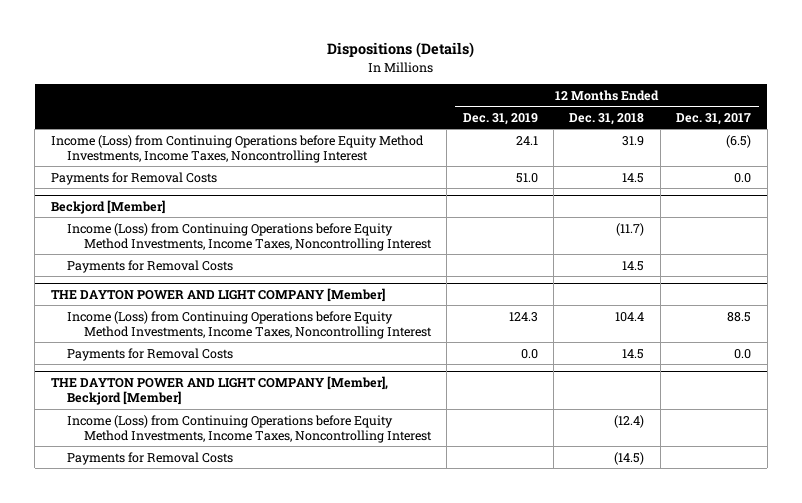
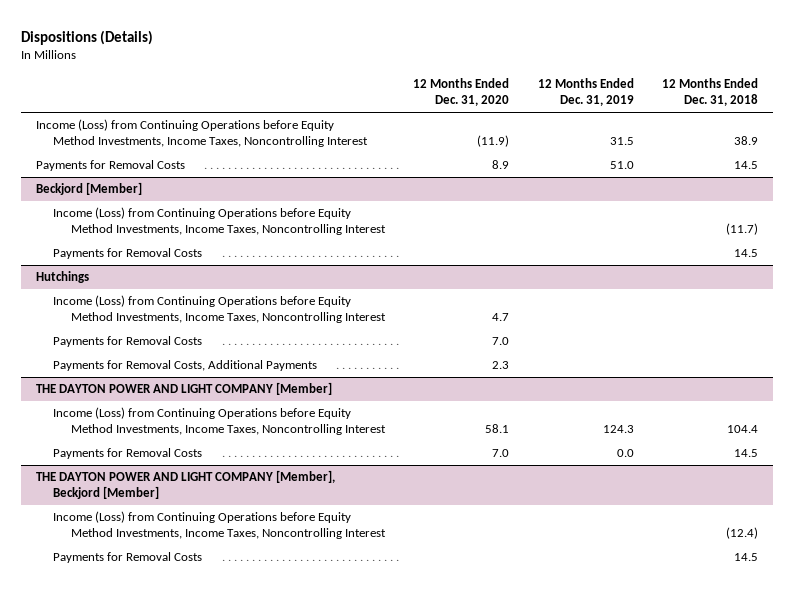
- | 12 Months Ended Dec. 31, 2019 | 12 Months Ended Dec. 31, 2018 | 12 Months Ended Dec. 31, 2017
+ | 12 Months Ended Dec. 31, 2020 | 12 Months Ended Dec. 31, 2019 | 12 Months Ended Dec. 31, 2018
- Income (Loss) from Continuing Operations before Equity Method Investments, Income Taxes, Noncontrolling Interest | 24.1 | 31.9 | (6.5)
+ Income (Loss) from Continuing Operations before Equity Method Investments, Income Taxes, Noncontrolling Interest | (11.9) | 31.5 | 38.9
+ Hutchings
+ Income (Loss) from Continuing Operations before Equity Method Investments, Income Taxes, Noncontrolling Interest | 4.7 | |
+ Payments for Removal Costs | 7.0 | |
+ Payments for Removal Costs, Additional Payments | 2.3 | |
@ THE DAYTON POWER AND LIGHT COMPANY [Member], Beckjord [Member]
- Payments for Removal Costs | | (14.5) |
+ Payments for Removal Costs | | | 14.5

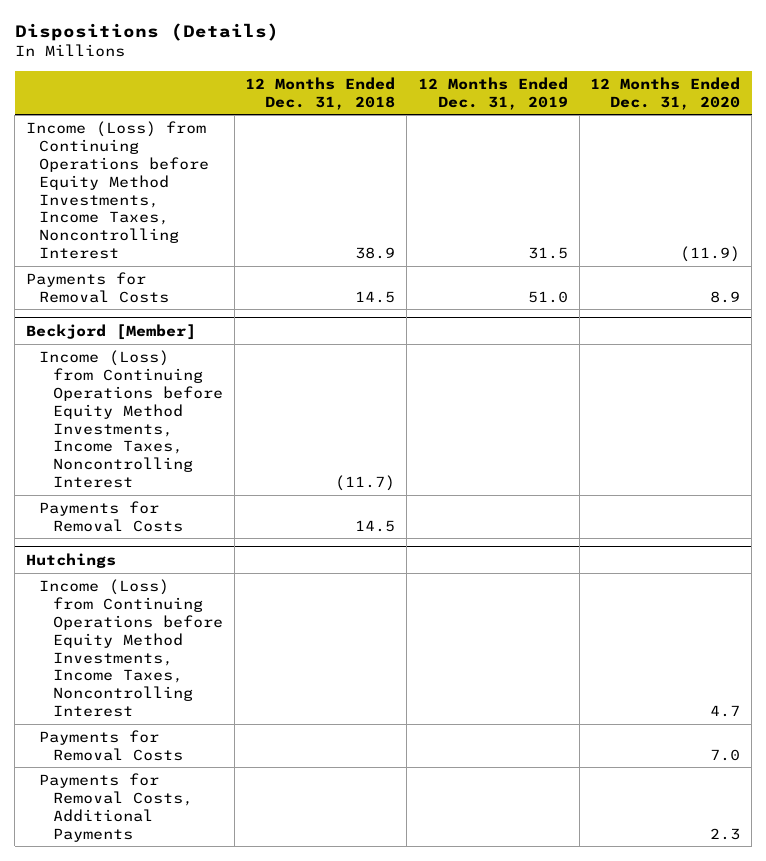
- | 12 Months Ended Dec. 31, 2020 | 12 Months Ended Dec. 31, 2019 | 12 Months Ended Dec. 31, 2018
+ | 12 Months Ended Dec. 31, 2018 | 12 Months Ended Dec. 31, 2019 | 12 Months Ended Dec. 31, 2020
- THE DAYTON POWER AND LIGHT COMPANY [Member]
- Income (Loss) from Continuing Operations before Equity Method Investments, Income Taxes, Noncontrolling Interest | 58.1 | 124.3 | 104.4
- Payments for Removal Costs | 7.0 | 0.0 | 14.5
- THE DAYTON POWER AND LIGHT COMPANY [Member], Beckjord [Member]
- Income (Loss) from Continuing Operations before Equity Method Investments, Income Taxes, Noncontrolling Interest | | | (12.4)
- Payments for Removal Costs | | | 14.5

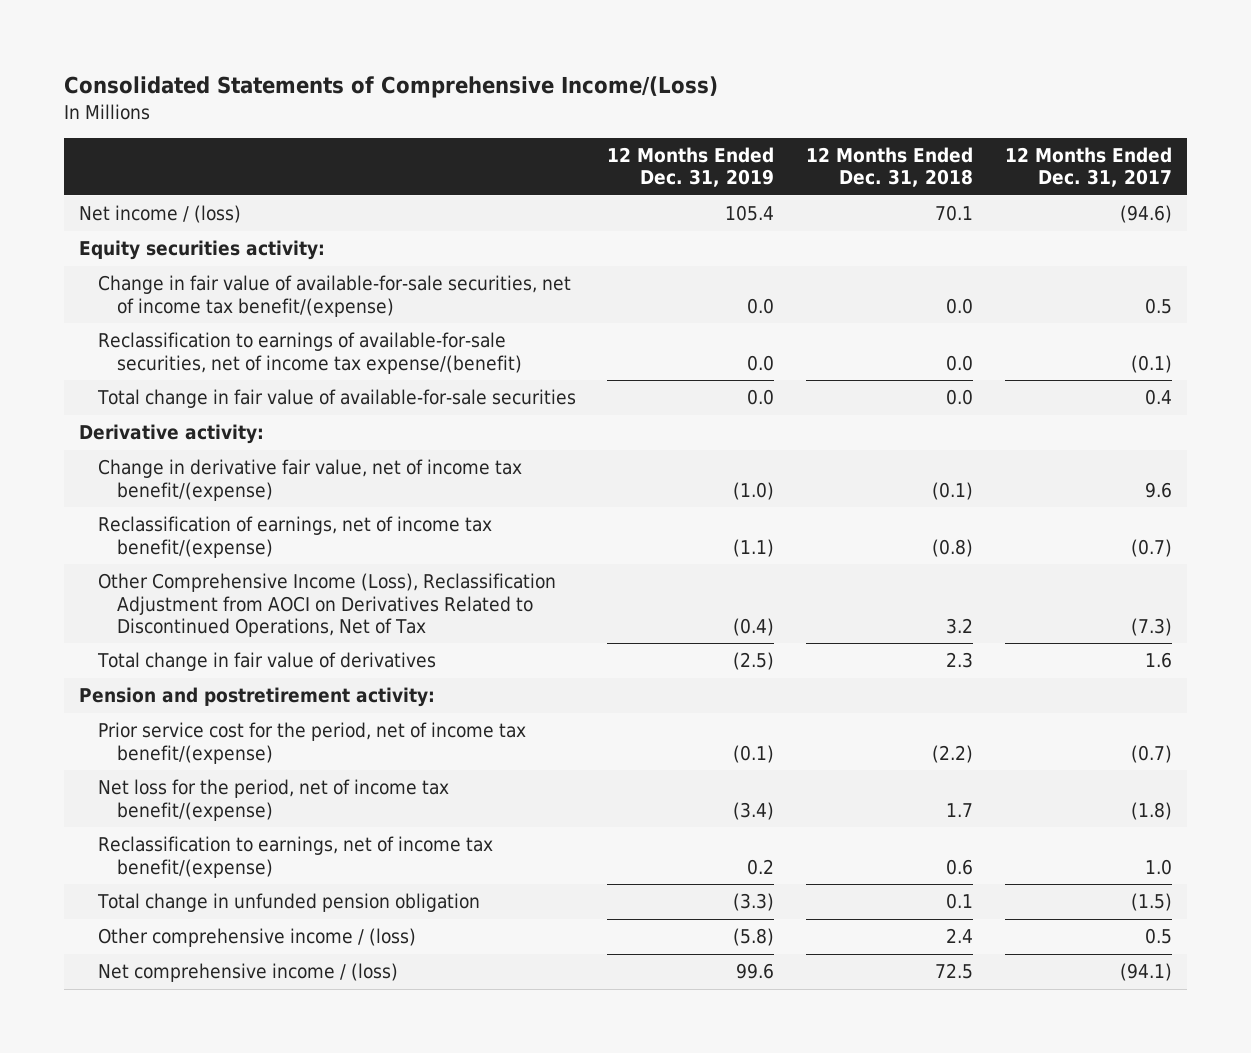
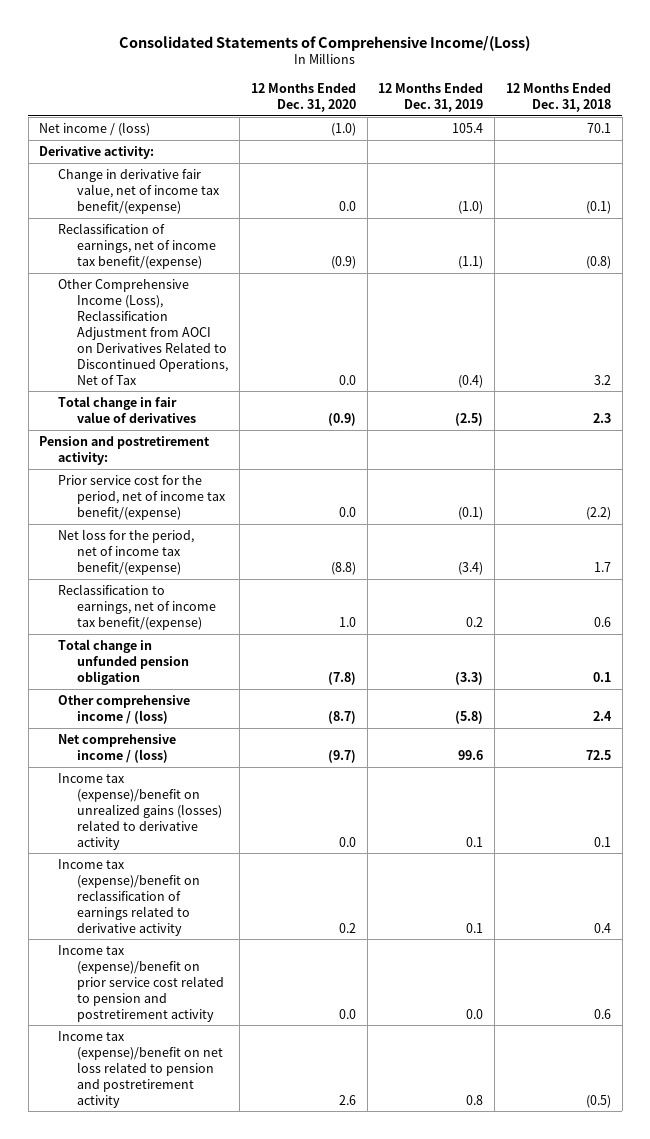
- | 12 Months Ended Dec. 31, 2019 | 12 Months Ended Dec. 31, 2018 | 12 Months Ended Dec. 31, 2017
+ | 12 Months Ended Dec. 31, 2020 | 12 Months Ended Dec. 31, 2019 | 12 Months Ended Dec. 31, 2018
- Equity securities activity:
- Change in fair value of available-for-sale securities, net of income tax benefit/(expense) | 0.0 | 0.0 | 0.5
- Reclassification to earnings of available-for-sale securities, net of income tax expense/(benefit) | 0.0 | 0.0 | (0.1)
- Total change in fair value of available-for-sale securities | 0.0 | 0.0 | 0.4
+ Income tax (expense)/benefit on unrealized gains (losses) related to derivative activity | 0.0 | 0.1 | 0.1
+ Income tax (expense)/benefit on reclassification of earnings related to derivative activity | 0.2 | 0.1 | 0.4
+ Income tax (expense)/benefit on prior service cost related to pension and postretirement activity | 0.0 | 0.0 | 0.6
+ Income tax (expense)/benefit on net loss related to pension and postretirement activity | 2.6 | 0.8 | (0.5)

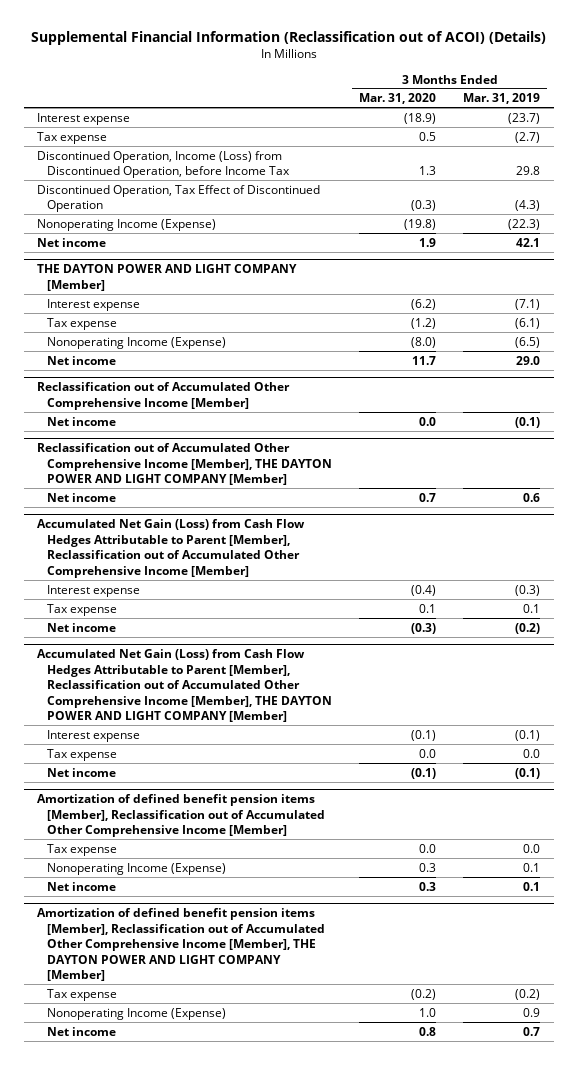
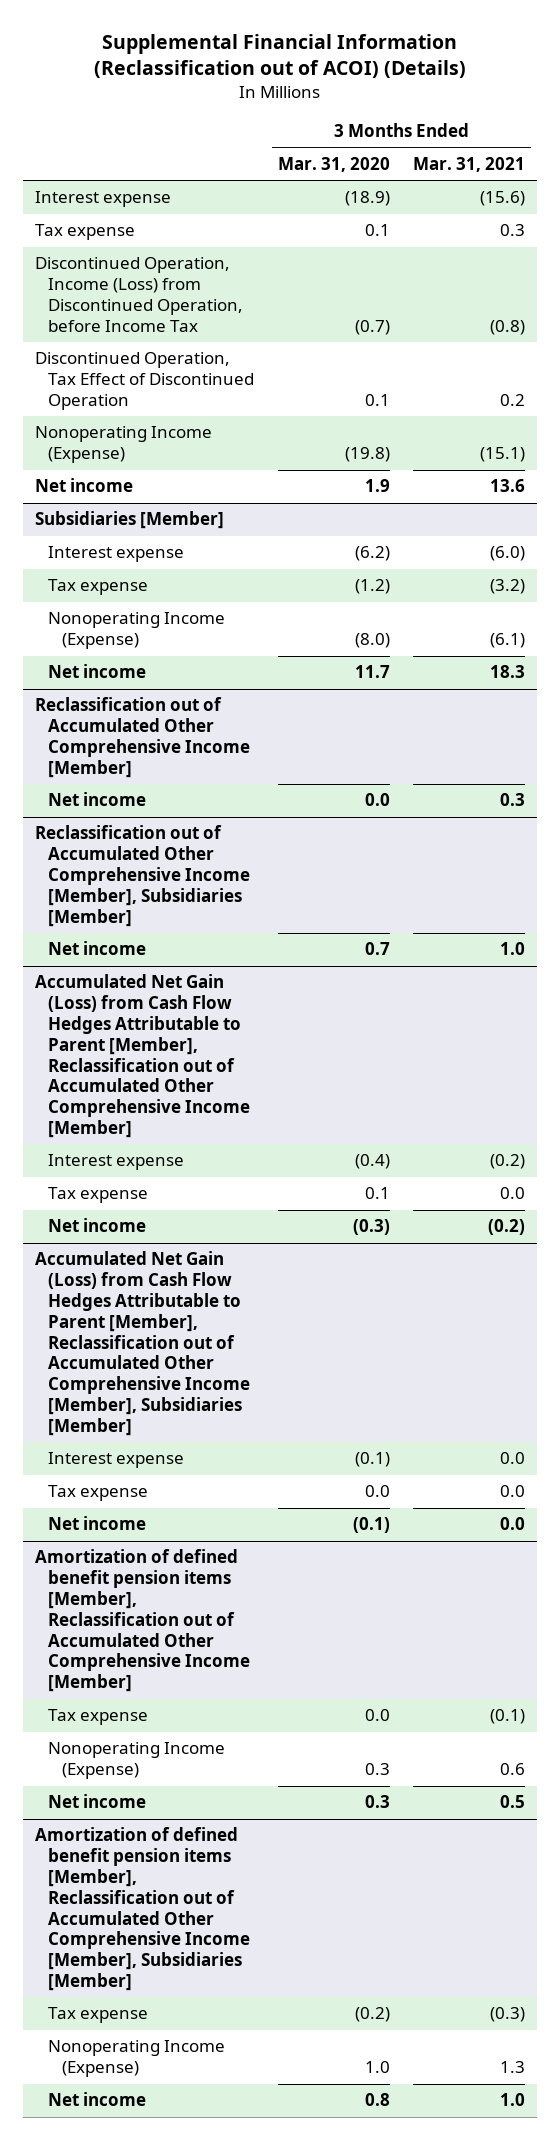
- | 3 Months Ended Mar. 31, 2020 | 3 Months Ended Mar. 31, 2019
+ | 3 Months Ended Mar. 31, 2020 | 3 Months Ended Mar. 31, 2021
- Tax expense | 0.5 | (2.7)
- Discontinued Operation, Income (Loss) from Discontinued Operation, before Income Tax | 1.3 | 29.8
- Discontinued Operation, Tax Effect of Discontinued Operation | (0.3) | (4.3)
+ Tax expense | 0.1 | 0.3
+ Discontinued Operation, Income (Loss) from Discontinued Operation, before Income Tax | (0.7) | (0.8)
+ Discontinued Operation, Tax Effect of Discontinued Operation | 0.1 | 0.2
- THE DAYTON POWER AND LIGHT COMPANY [Member]
+ Subsidiaries [Member]
- Reclassification out of Accumulated Other Comprehensive Income [Member], THE DAYTON POWER AND LIGHT COMPANY [Member]
+ Reclassification out of Accumulated Other Comprehensive Income [Member], Subsidiaries [Member]
- Accumulated Net Gain (Loss) from Cash Flow Hedges Attributable to Parent [Member], Reclassification out of Accumulated Other Comprehensive Income [Member], THE DAYTON POWER AND LIGHT COMPANY [Member]
+ Accumulated Net Gain (Loss) from Cash Flow Hedges Attributable to Parent [Member], Reclassification out of Accumulated Other Comprehensive Income [Member], Subsidiaries [Member]
- Amortization of defined benefit pension items [Member], Reclassification out of Accumulated Other Comprehensive Income [Member], THE DAYTON POWER AND LIGHT COMPANY [Member]
+ Amortization of defined benefit pension items [Member], Reclassification out of Accumulated Other Comprehensive Income [Member], Subsidiaries [Member]

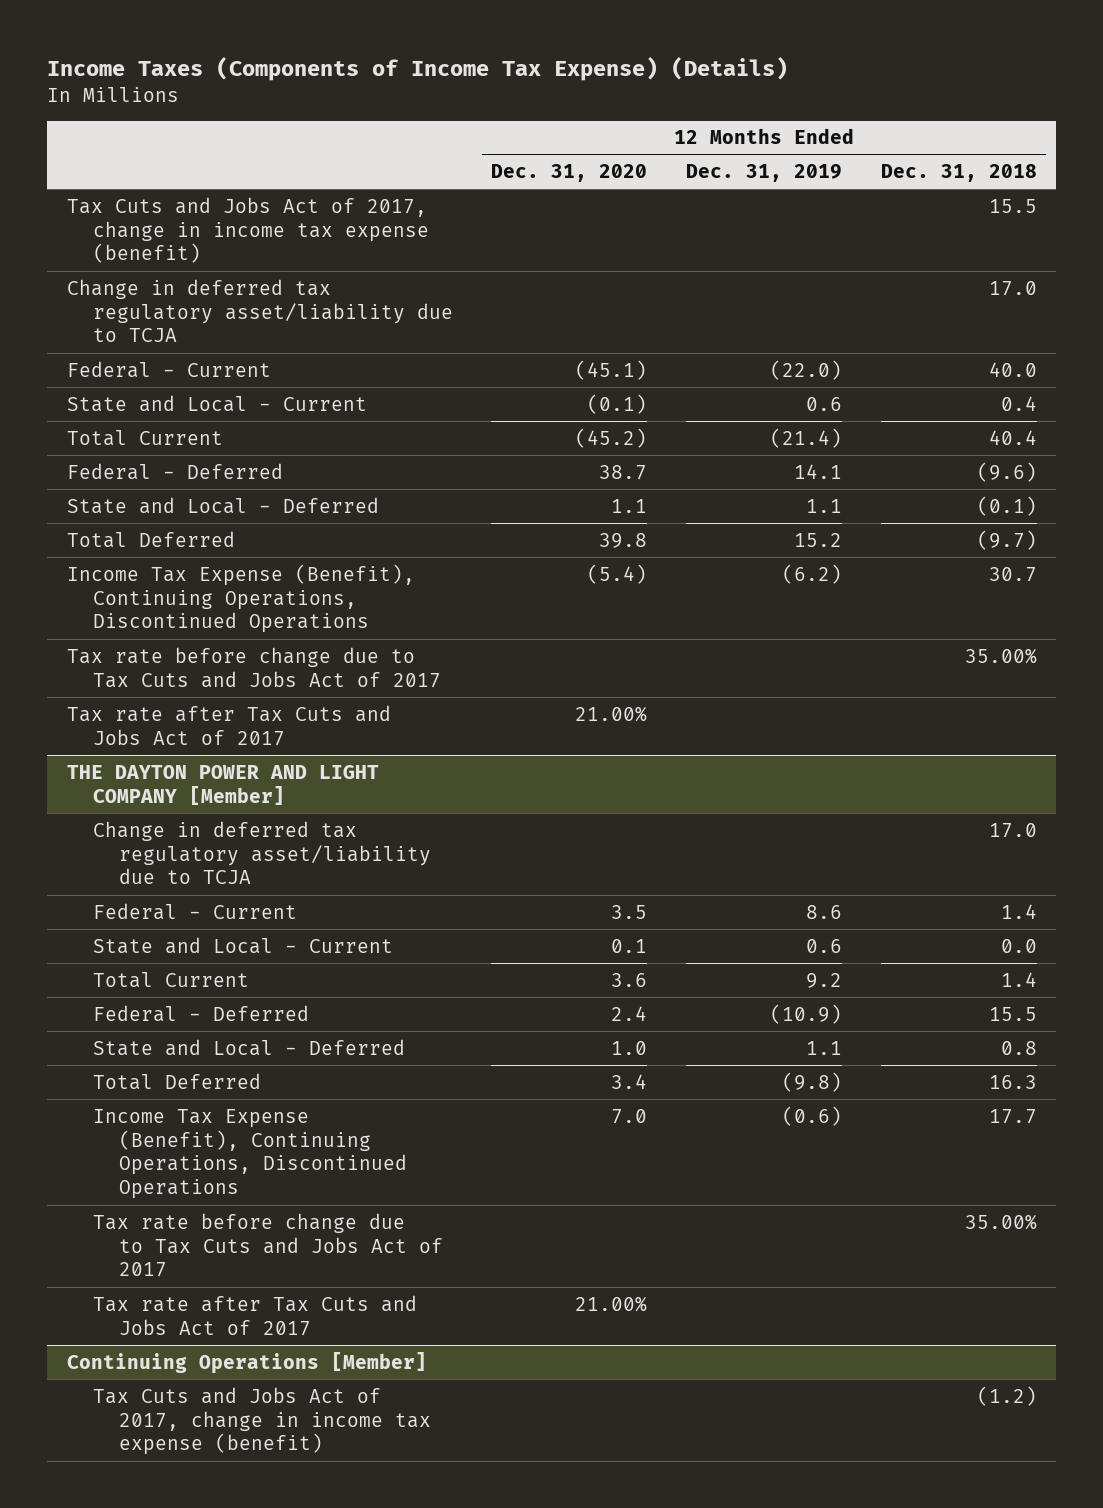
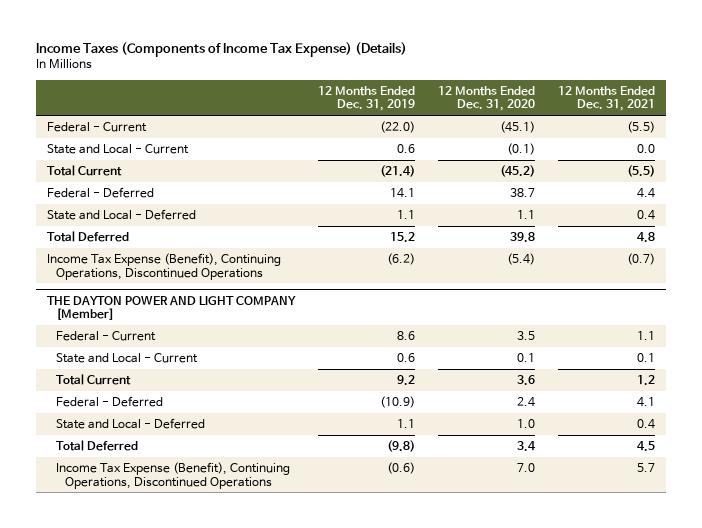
- | 12 Months Ended Dec. 31, 2020 | 12 Months Ended Dec. 31, 2019 | 12 Months Ended Dec. 31, 2018
+ | 12 Months Ended Dec. 31, 2019 | 12 Months Ended Dec. 31, 2020 | 12 Months Ended Dec. 31, 2021
- Tax Cuts and Jobs Act of 2017, change in income tax expense (benefit) | | | 15.5
- Change in deferred tax regulatory asset/liability due to TCJA | | | 17.0
- Tax rate before change due to Tax Cuts and Jobs Act of 2017 | | | 35.00%
- Tax rate after Tax Cuts and Jobs Act of 2017 | 21.00% | |
@ THE DAYTON POWER AND LIGHT COMPANY [Member]
- Change in deferred tax regulatory asset/liability due to TCJA | | | 17.0
- Tax rate before change due to Tax Cuts and Jobs Act of 2017 | | | 35.00%
- Tax rate after Tax Cuts and Jobs Act of 2017 | 21.00% | |
- Continuing Operations [Member]
- Tax Cuts and Jobs Act of 2017, change in income tax expense (benefit) | | | (1.2)

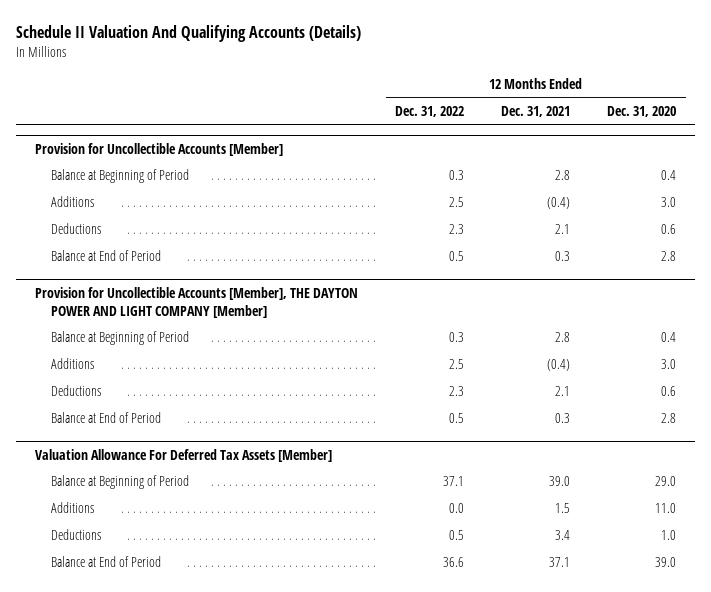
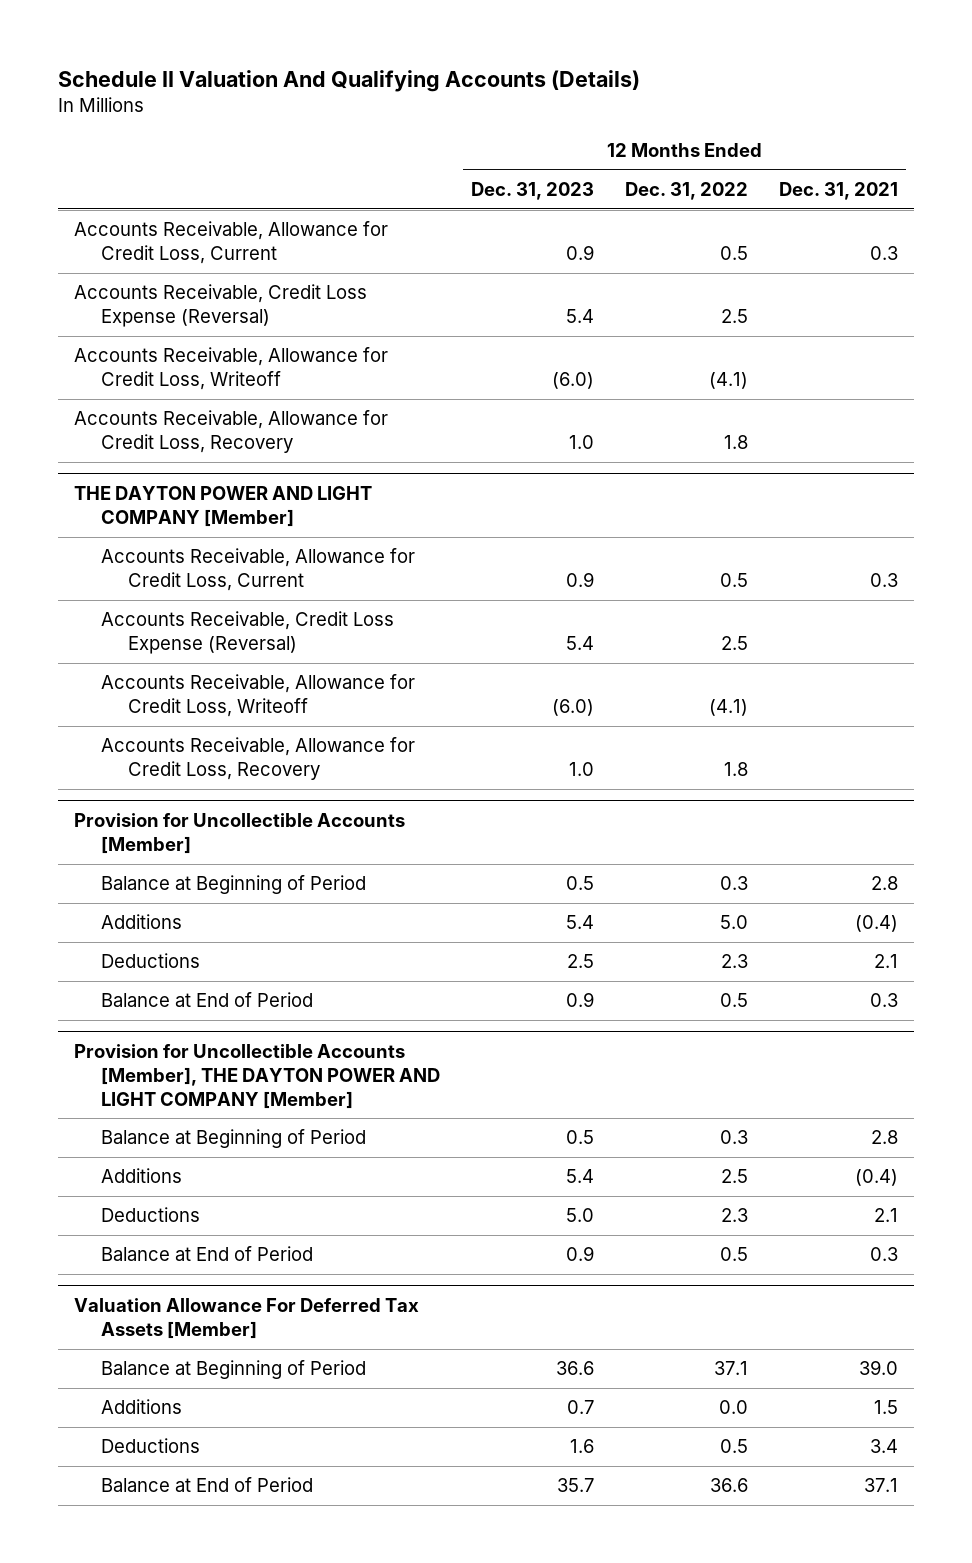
- | 12 Months Ended Dec. 31, 2022 | 12 Months Ended Dec. 31, 2021 | 12 Months Ended Dec. 31, 2020
+ | 12 Months Ended Dec. 31, 2023 | 12 Months Ended Dec. 31, 2022 | 12 Months Ended Dec. 31, 2021
+ Accounts Receivable, Allowance for Credit Loss, Current | 0.9 | 0.5 | 0.3
+ Accounts Receivable, Credit Loss Expense (Reversal) | 5.4 | 2.5 |
+ Accounts Receivable, Allowance for Credit Loss, Writeoff | (6.0) | (4.1) |
+ Accounts Receivable, Allowance for Credit Loss, Recovery | 1.0 | 1.8 |
+ THE DAYTON POWER AND LIGHT COMPANY [Member]
+ Accounts Receivable, Allowance for Credit Loss, Current | 0.9 | 0.5 | 0.3
+ Accounts Receivable, Credit Loss Expense (Reversal) | 5.4 | 2.5 |
+ Accounts Receivable, Allowance for Credit Loss, Writeoff | (6.0) | (4.1) |
+ Accounts Receivable, Allowance for Credit Loss, Recovery | 1.0 | 1.8 |
@ Provision for Uncollectible Accounts [Member]
- Additions | 2.5 | (0.4) | 3.0
+ Additions | 5.4 | 5.0 | (0.4)

